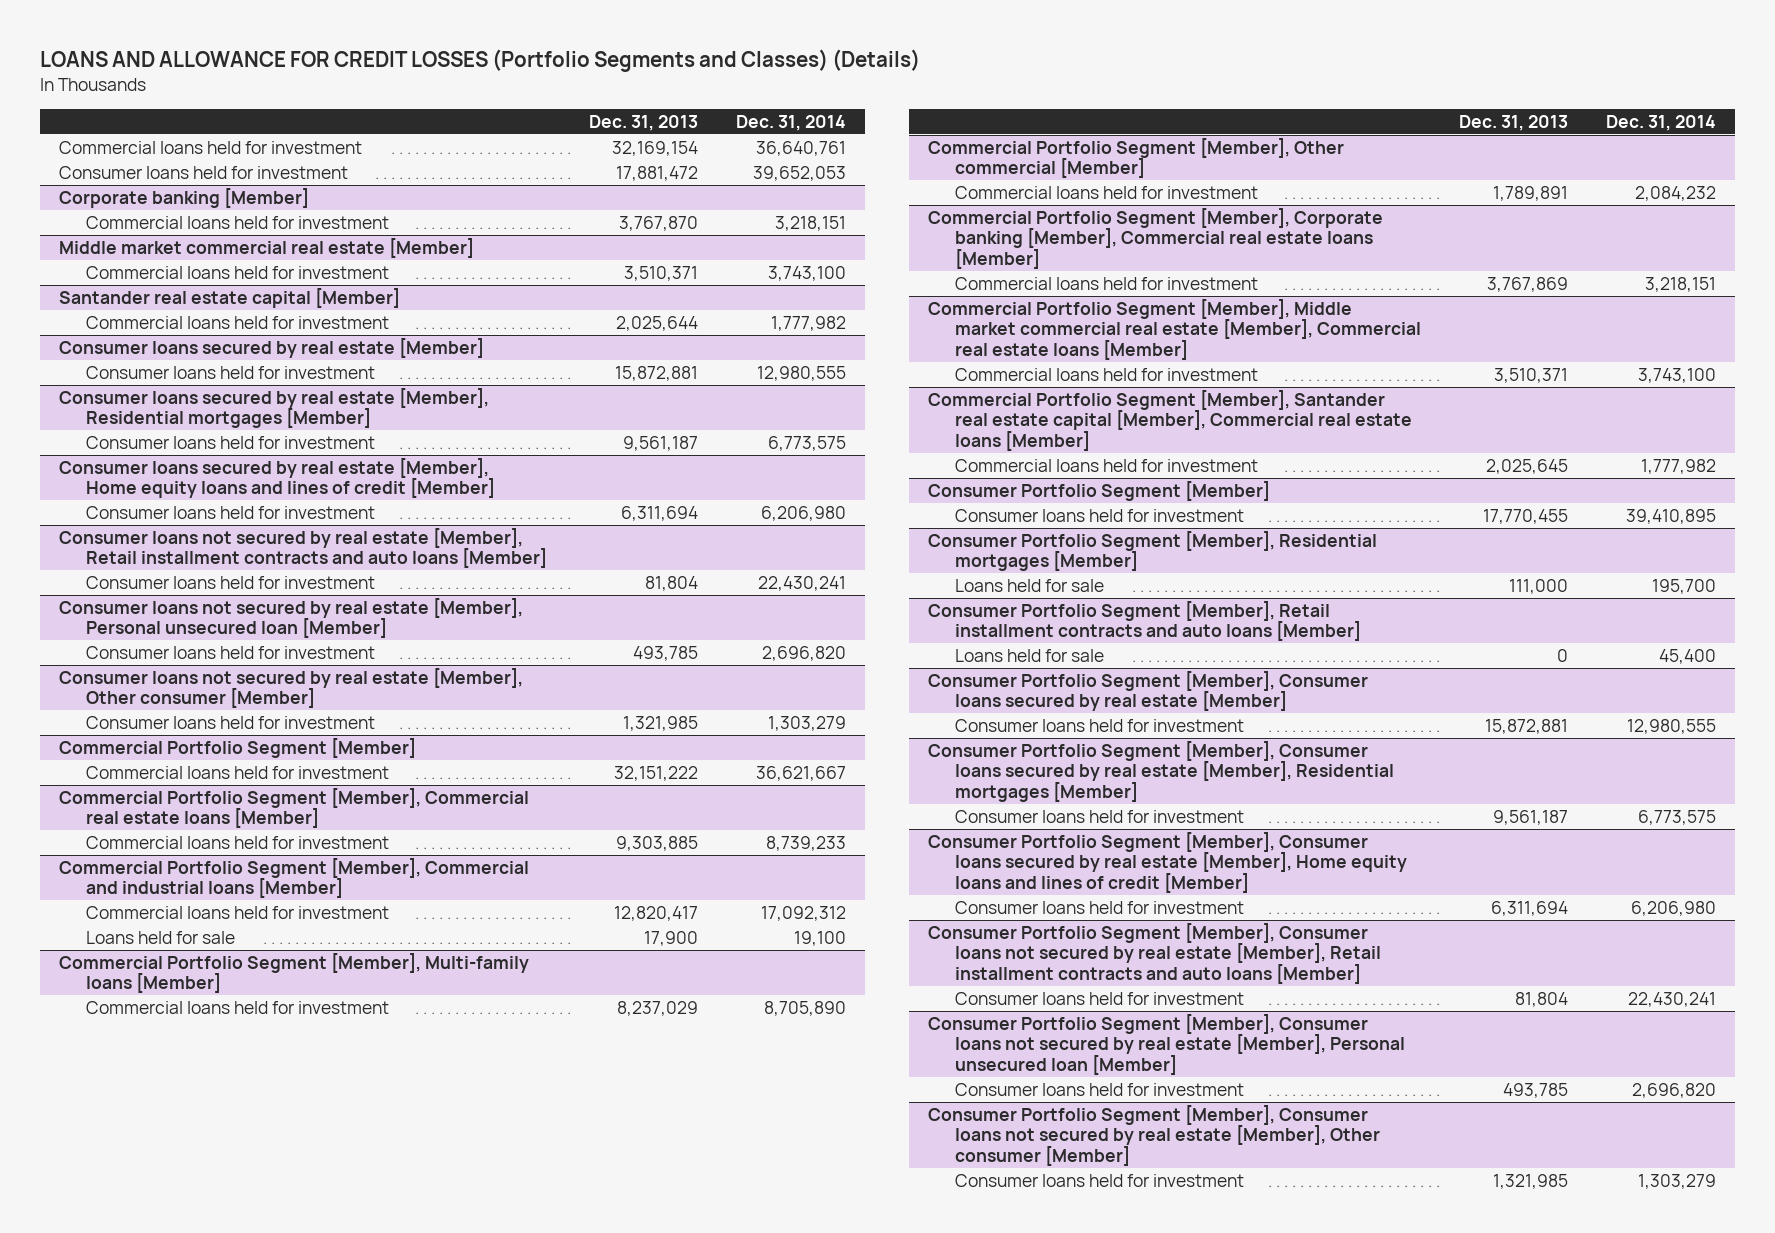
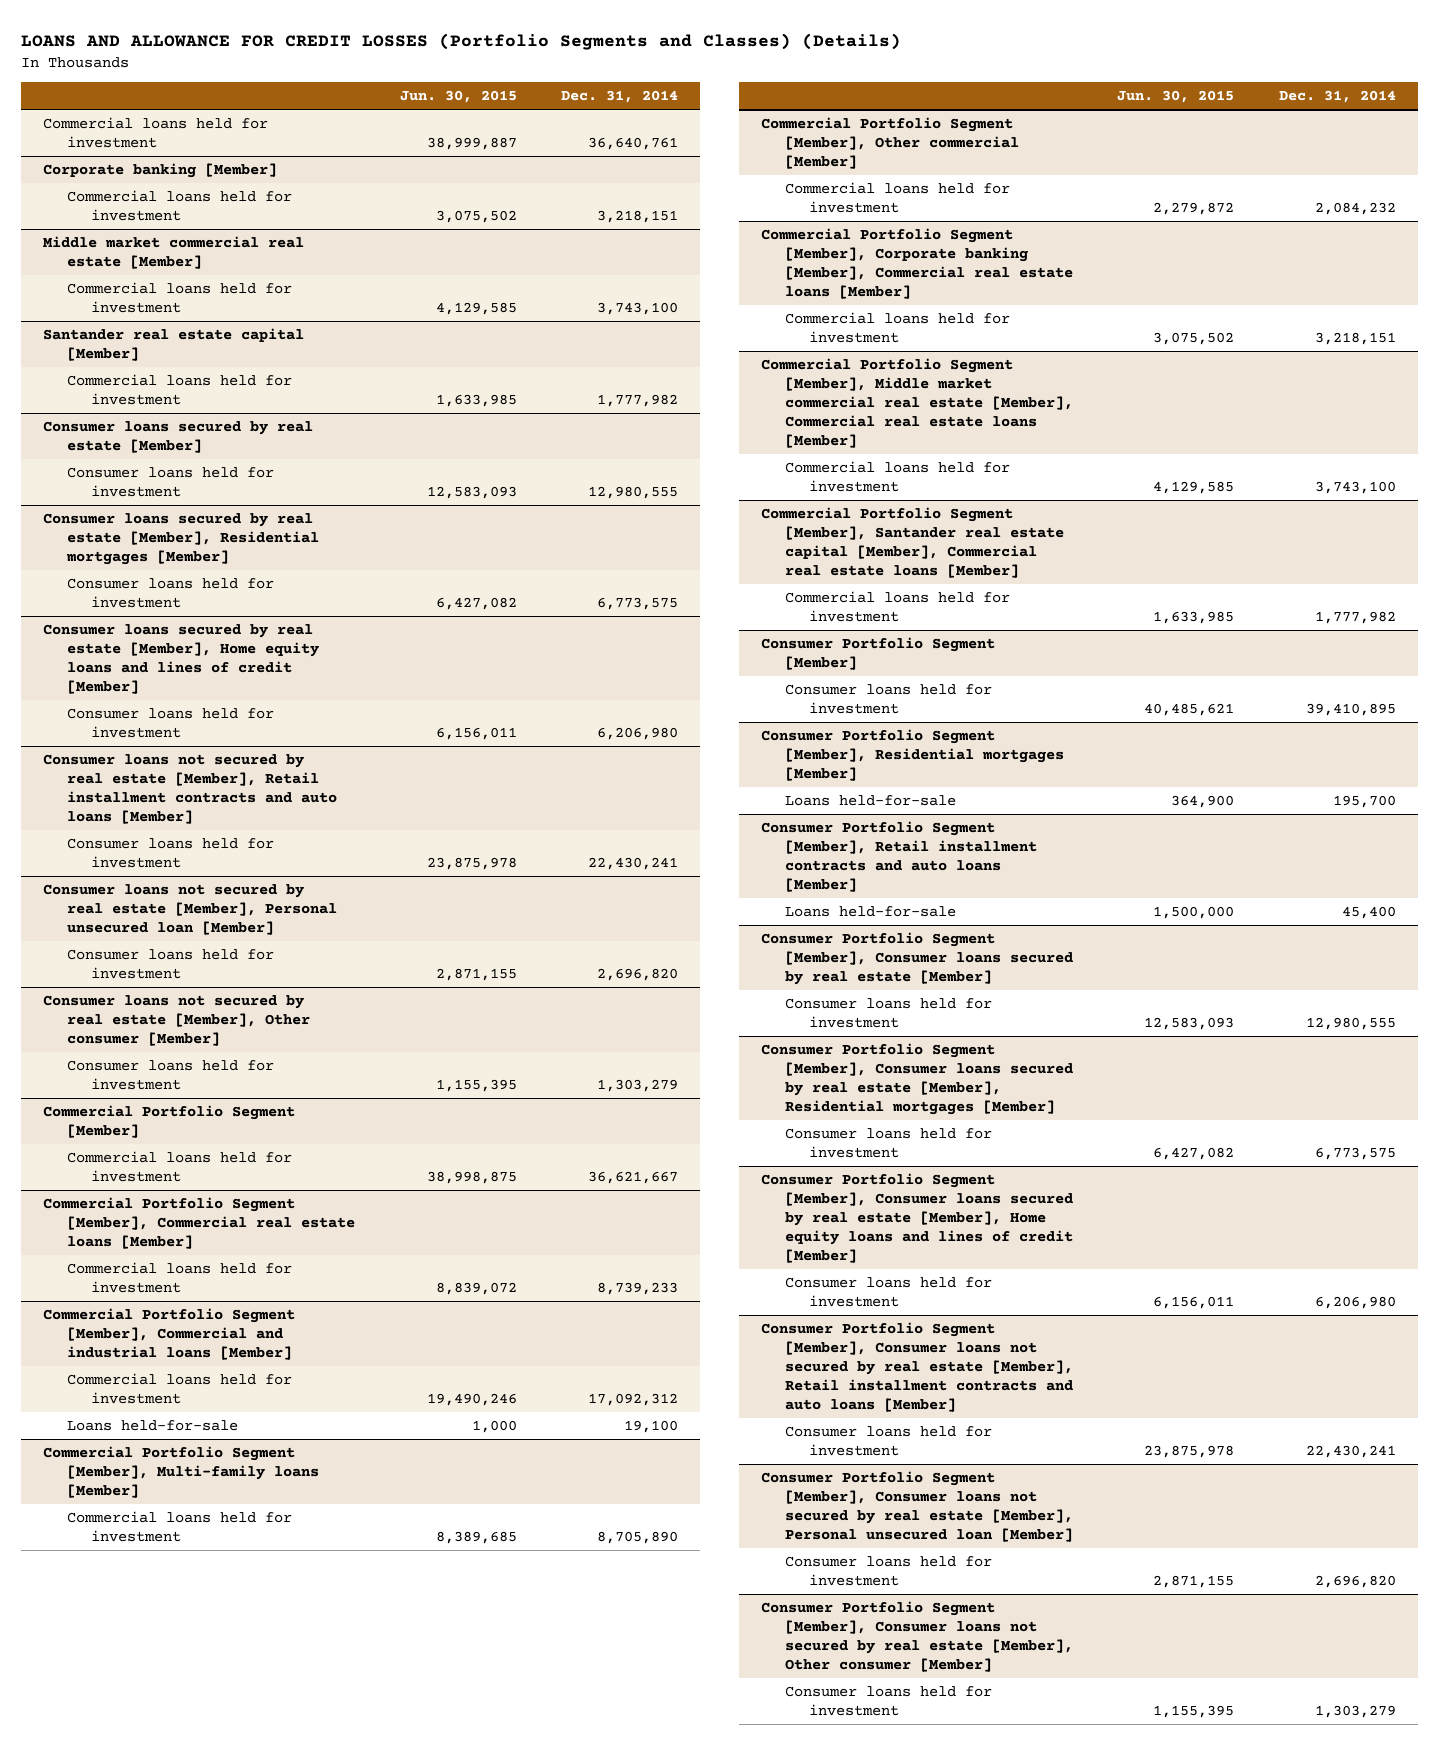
- | Dec. 31, 2013 | Dec. 31, 2014
+ | Jun. 30, 2015 | Dec. 31, 2014
- Consumer loans held for investment | 17,881,472 | 39,652,053
@ Commercial Portfolio Segment [Member], Commercial and industrial loans [Member]
- Loans held for sale | 17,900 | 19,100
+ Loans held-for-sale | 1,000 | 19,100
@ Consumer Portfolio Segment [Member], Residential mortgages [Member]
- Loans held for sale | 111,000 | 195,700
+ Loans held-for-sale | 364,900 | 195,700
@ Consumer Portfolio Segment [Member], Retail installment contracts and auto loans [Member]
- Loans held for sale | 0 | 45,400
+ Loans held-for-sale | 1,500,000 | 45,400

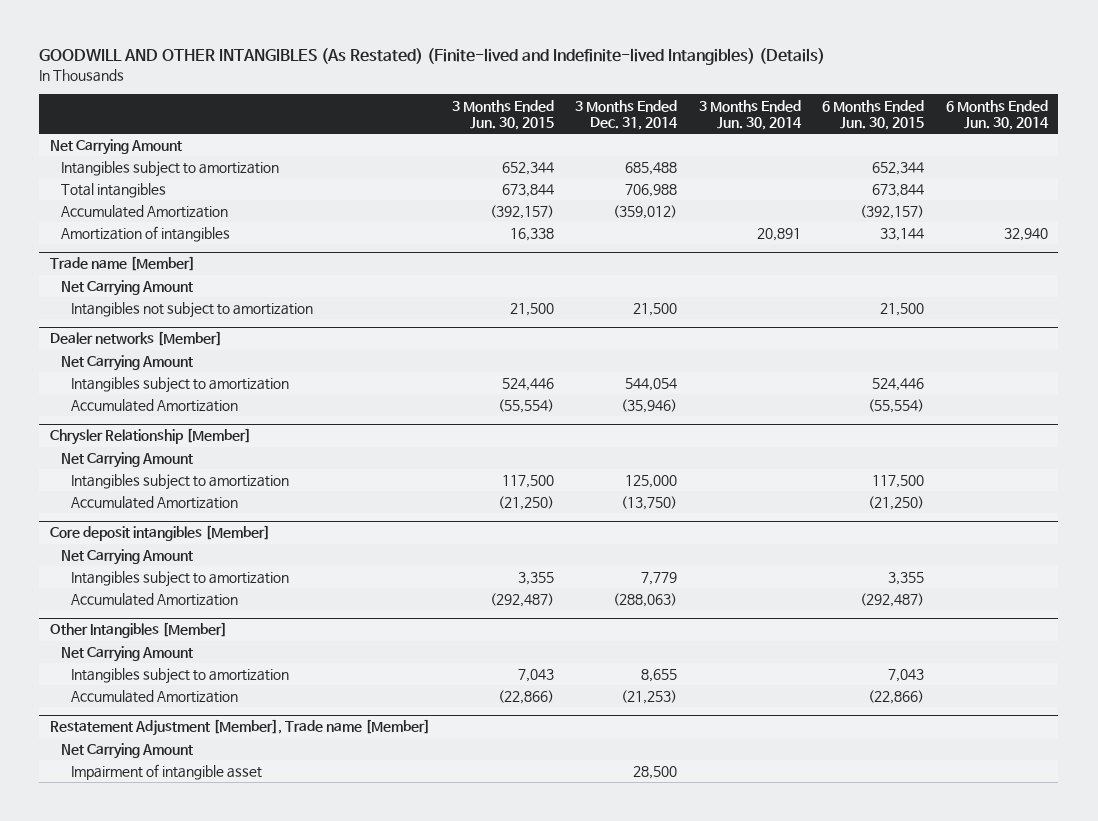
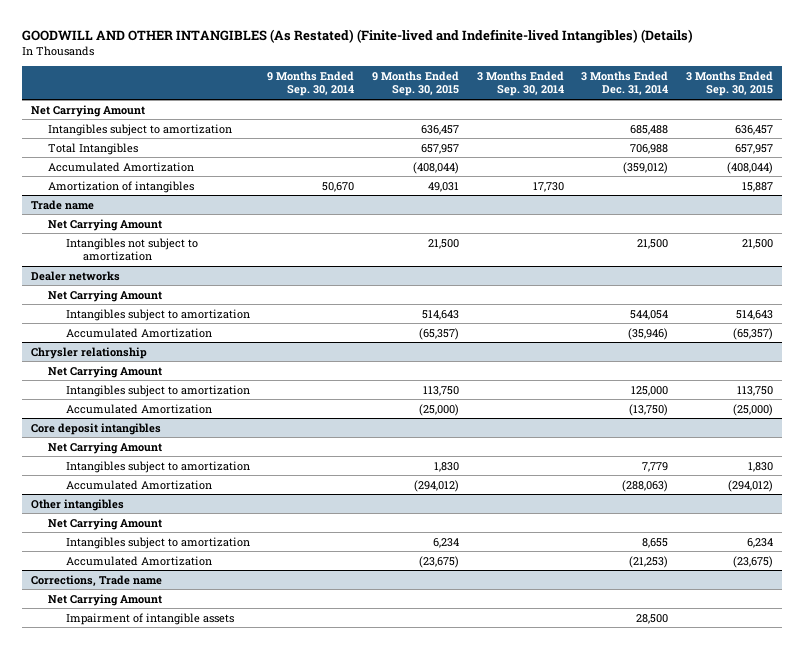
- | 3 Months Ended Jun. 30, 2015 | 3 Months Ended Dec. 31, 2014 | 3 Months Ended Jun. 30, 2014 | 6 Months Ended Jun. 30, 2015 | 6 Months Ended Jun. 30, 2014
+ | 9 Months Ended Sep. 30, 2014 | 9 Months Ended Sep. 30, 2015 | 3 Months Ended Sep. 30, 2014 | 3 Months Ended Dec. 31, 2014 | 3 Months Ended Sep. 30, 2015
- Total intangibles | 673,844 | 706,988 | | 673,844 |
+ Total Intangibles | | 657,957 | | 706,988 | 657,957
- Trade name [Member]
+ Trade name
- Dealer networks [Member]
+ Dealer networks
- Chrysler Relationship [Member]
+ Chrysler relationship
- Core deposit intangibles [Member]
+ Core deposit intangibles
- Other Intangibles [Member]
+ Other intangibles
- Restatement Adjustment [Member], Trade name [Member]
+ Corrections, Trade name
- Impairment of intangible asset | | 28,500 | | |
+ Impairment of intangible assets | | | | 28,500 |

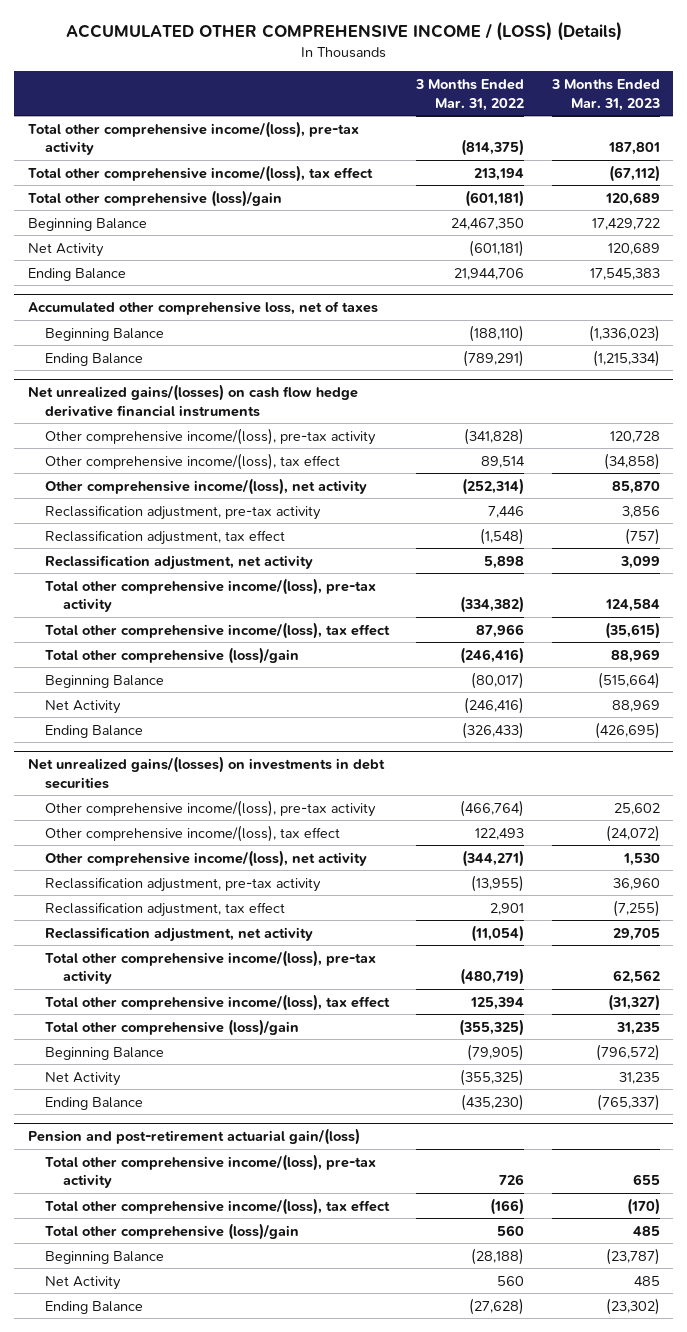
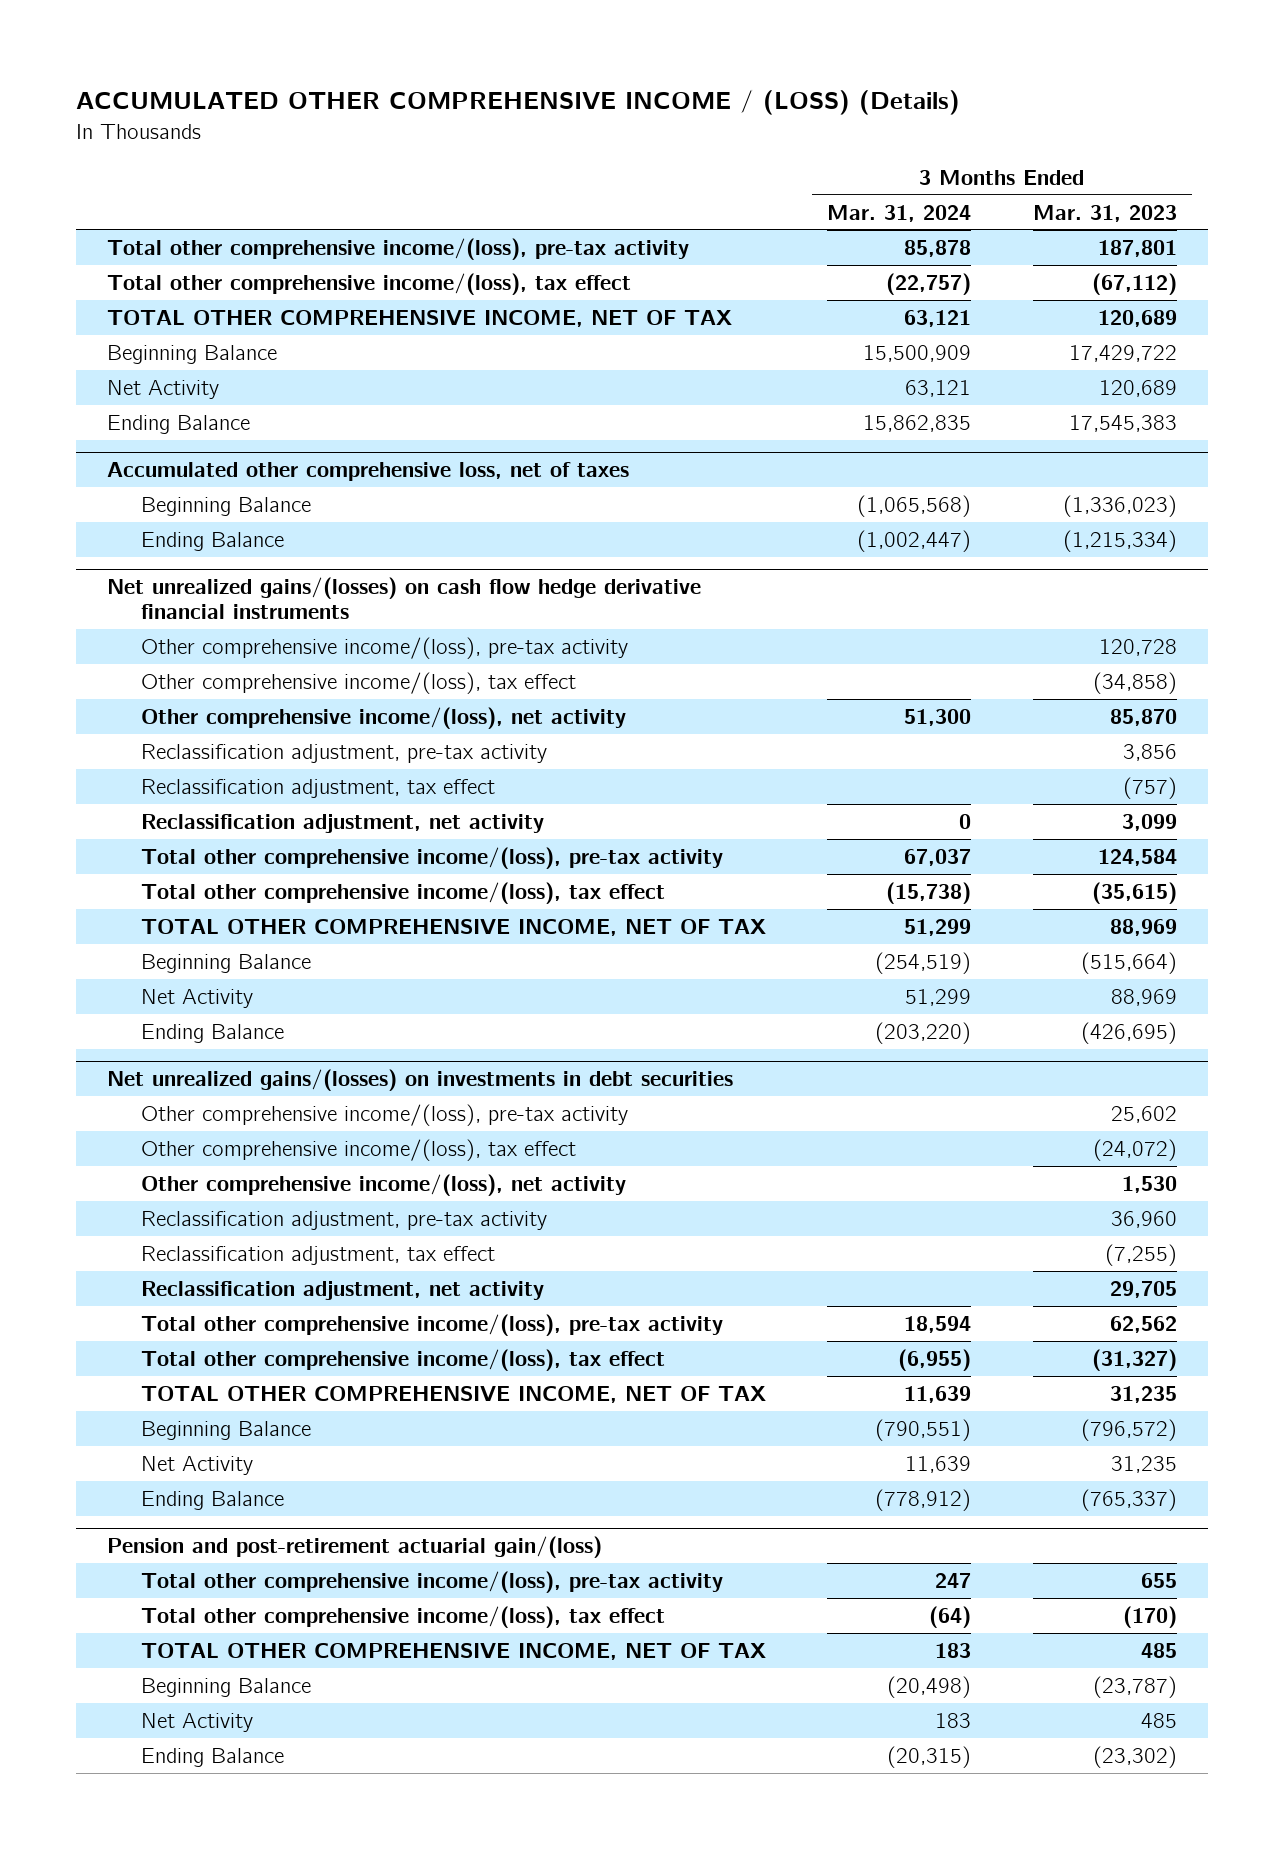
- | 3 Months Ended Mar. 31, 2022 | 3 Months Ended Mar. 31, 2023
+ | 3 Months Ended Mar. 31, 2024 | 3 Months Ended Mar. 31, 2023
- Total other comprehensive (loss)/gain | (601,181) | 120,689
+ TOTAL OTHER COMPREHENSIVE INCOME, NET OF TAX | 63,121 | 120,689
@ Net unrealized gains/(losses) on cash flow hedge derivative financial instruments
- Total other comprehensive (loss)/gain | (246,416) | 88,969
+ TOTAL OTHER COMPREHENSIVE INCOME, NET OF TAX | 51,299 | 88,969
@ Net unrealized gains/(losses) on investments in debt securities
- Total other comprehensive (loss)/gain | (355,325) | 31,235
+ TOTAL OTHER COMPREHENSIVE INCOME, NET OF TAX | 11,639 | 31,235
@ Pension and post-retirement actuarial gain/(loss)
- Total other comprehensive (loss)/gain | 560 | 485
+ TOTAL OTHER COMPREHENSIVE INCOME, NET OF TAX | 183 | 485

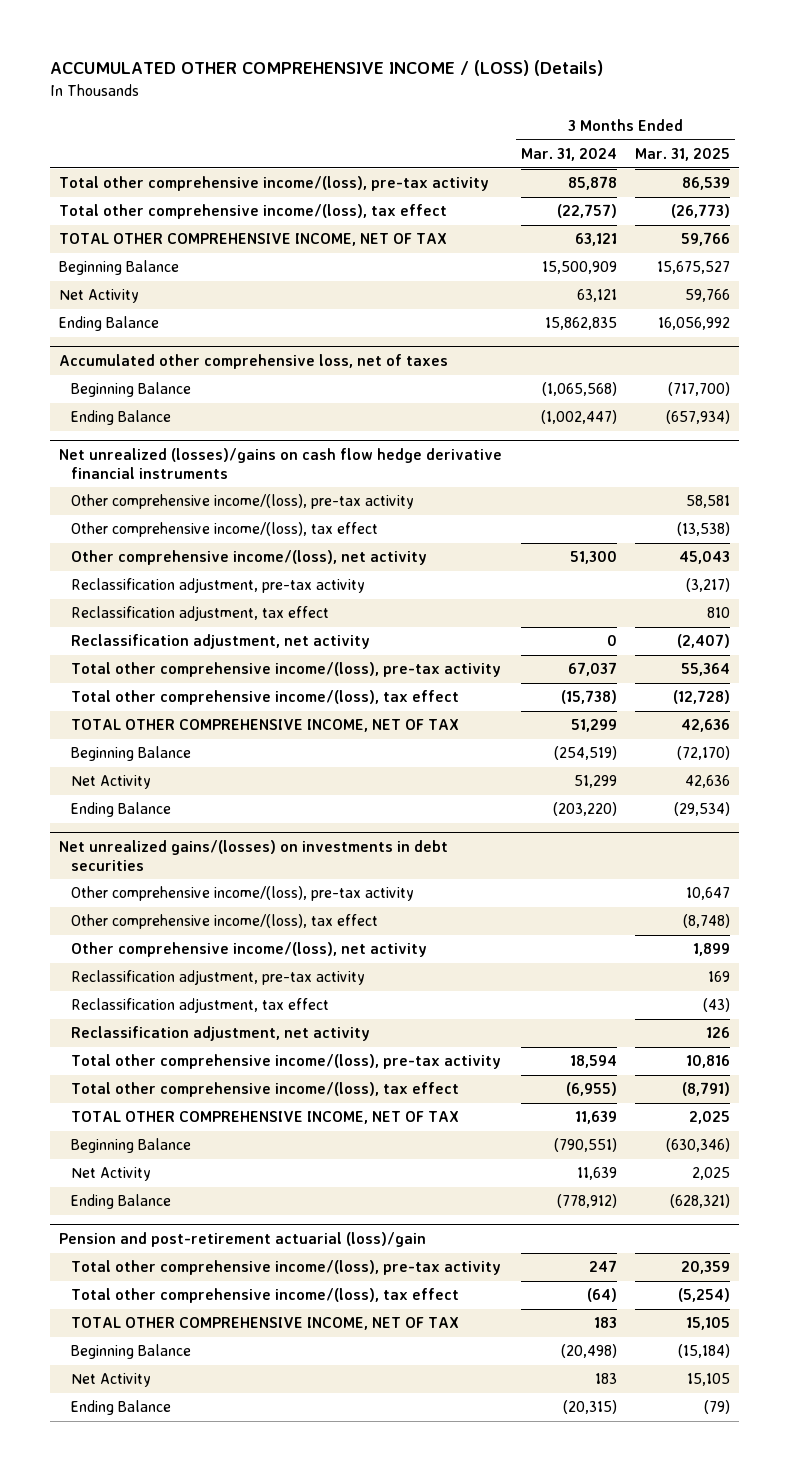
- | 3 Months Ended Mar. 31, 2024 | 3 Months Ended Mar. 31, 2023
+ | 3 Months Ended Mar. 31, 2024 | 3 Months Ended Mar. 31, 2025
- Net unrealized gains/(losses) on cash flow hedge derivative financial instruments
+ Net unrealized (losses)/gains on cash flow hedge derivative financial instruments
- Pension and post-retirement actuarial gain/(loss)
+ Pension and post-retirement actuarial (loss)/gain

